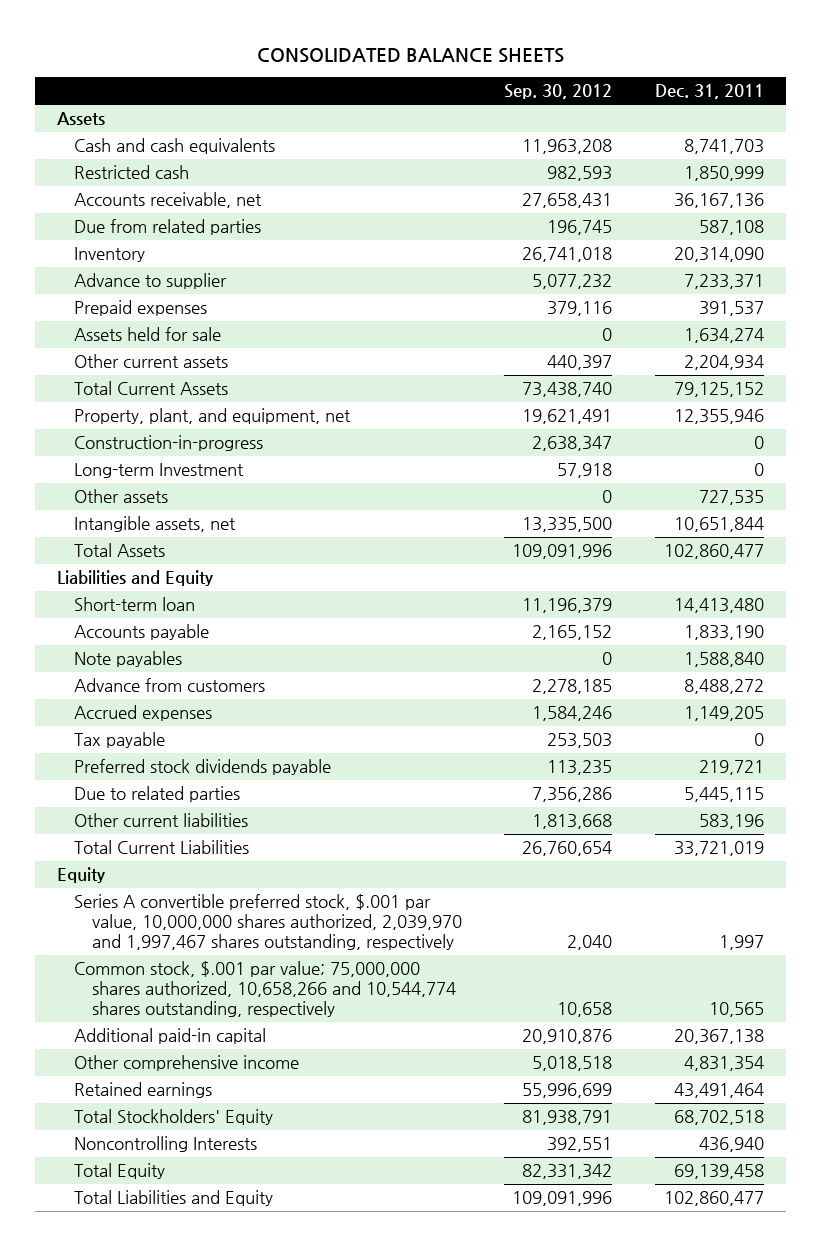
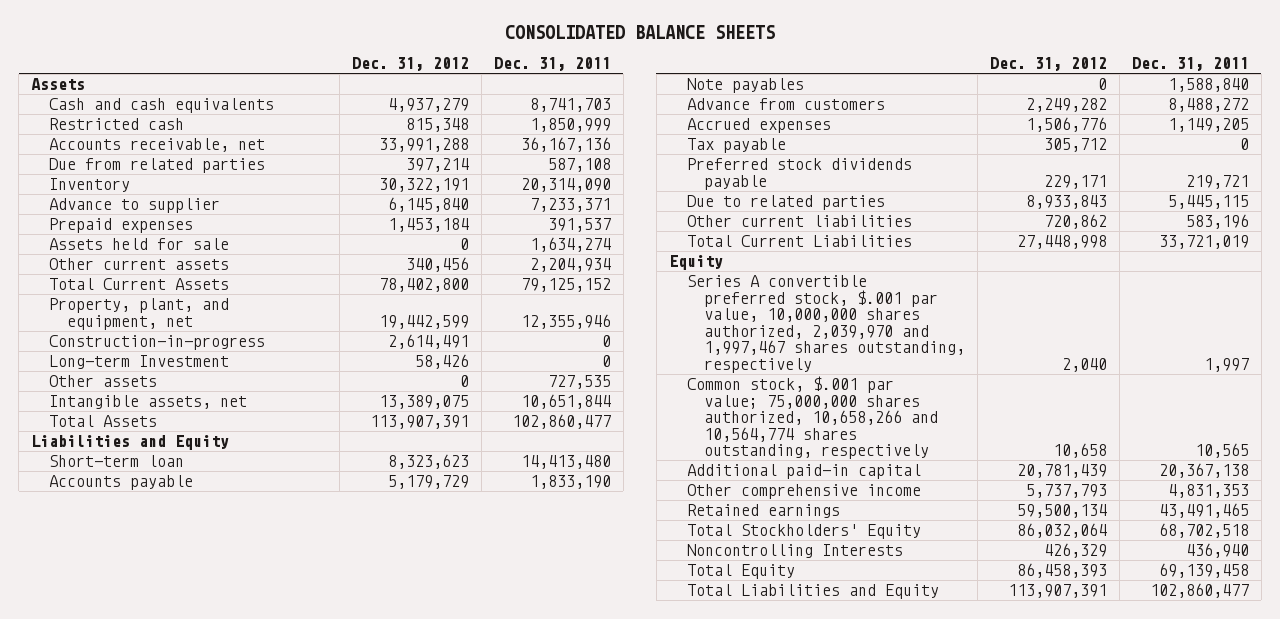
- | Sep. 30, 2012 | Dec. 31, 2011
+ | Dec. 31, 2012 | Dec. 31, 2011
- Common stock, $.001 par value; 75,000,000 shares authorized, 10,658,266 and 10,544,774 shares outstanding, respectively | 10,658 | 10,565
+ Common stock, $.001 par value; 75,000,000 shares authorized, 10,658,266 and 10,564,774 shares outstanding, respectively | 10,658 | 10,565
- Other comprehensive income | 5,018,518 | 4,831,354
- Retained earnings | 55,996,699 | 43,491,464
+ Other comprehensive income | 5,737,793 | 4,831,353
+ Retained earnings | 59,500,134 | 43,491,465

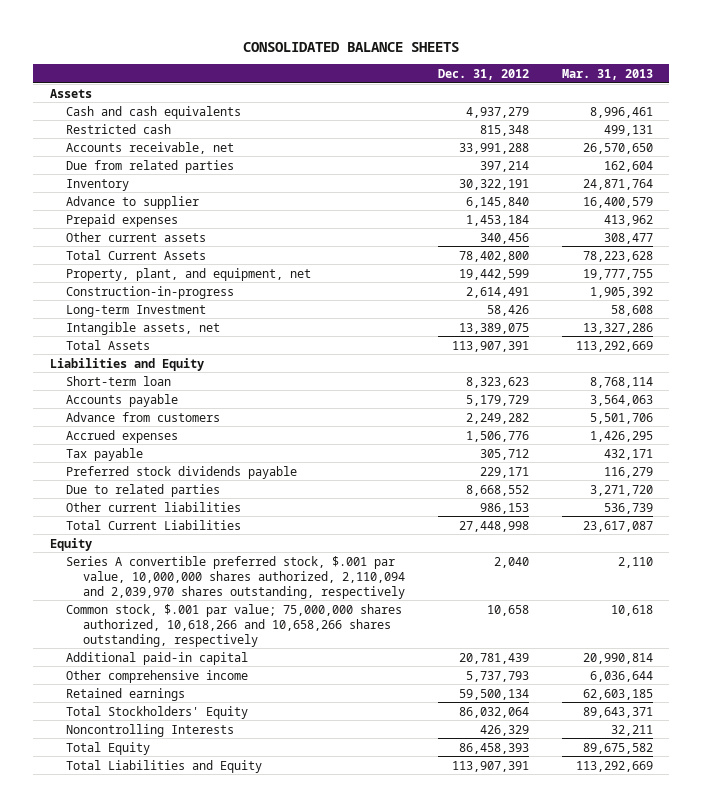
- | Dec. 31, 2012 | Dec. 31, 2011
+ | Dec. 31, 2012 | Mar. 31, 2013
- Assets held for sale | 0 | 1,634,274
- Other assets | 0 | 727,535
- Note payables | 0 | 1,588,840
- Due to related parties | 8,933,843 | 5,445,115
- Other current liabilities | 720,862 | 583,196
+ Due to related parties | 8,668,552 | 3,271,720
+ Other current liabilities | 986,153 | 536,739
- Series A convertible preferred stock, $.001 par value, 10,000,000 shares authorized, 2,039,970 and 1,997,467 shares outstanding, respectively | 2,040 | 1,997
- Common stock, $.001 par value; 75,000,000 shares authorized, 10,658,266 and 10,564,774 shares outstanding, respectively | 10,658 | 10,565
+ Series A convertible preferred stock, $.001 par value, 10,000,000 shares authorized, 2,110,094 and 2,039,970 shares outstanding, respectively | 2,040 | 2,110
+ Common stock, $.001 par value; 75,000,000 shares authorized, 10,618,266 and 10,658,266 shares outstanding, respectively | 10,658 | 10,618

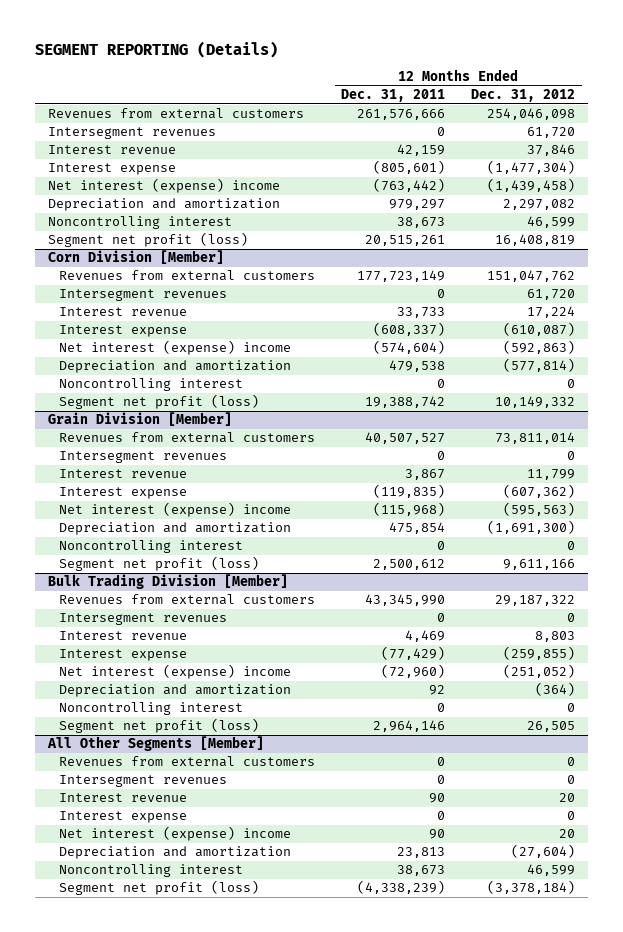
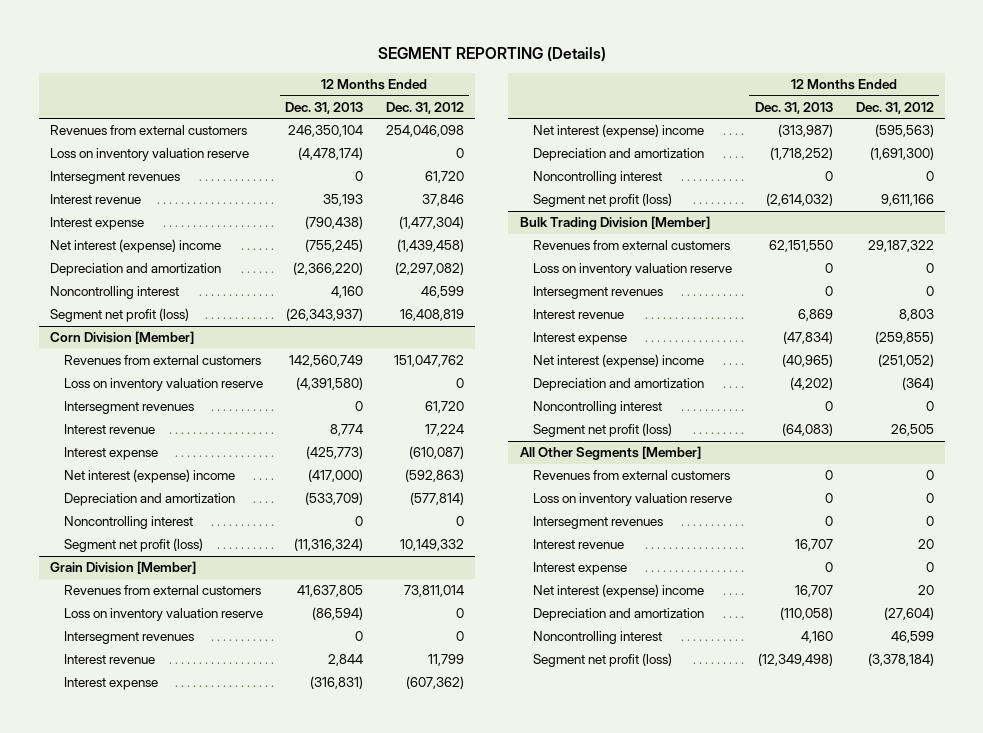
- | 12 Months Ended Dec. 31, 2011 | 12 Months Ended Dec. 31, 2012
+ | 12 Months Ended Dec. 31, 2013 | 12 Months Ended Dec. 31, 2012
+ Loss on inventory valuation reserve | (4,478,174) | 0
- Depreciation and amortization | 979,297 | 2,297,082
+ Depreciation and amortization | (2,366,220) | (2,297,082)
@ Corn Division [Member]
+ Loss on inventory valuation reserve | (4,391,580) | 0
@ Grain Division [Member]
+ Loss on inventory valuation reserve | (86,594) | 0
@ Bulk Trading Division [Member]
+ Loss on inventory valuation reserve | 0 | 0
@ All Other Segments [Member]
+ Loss on inventory valuation reserve | 0 | 0

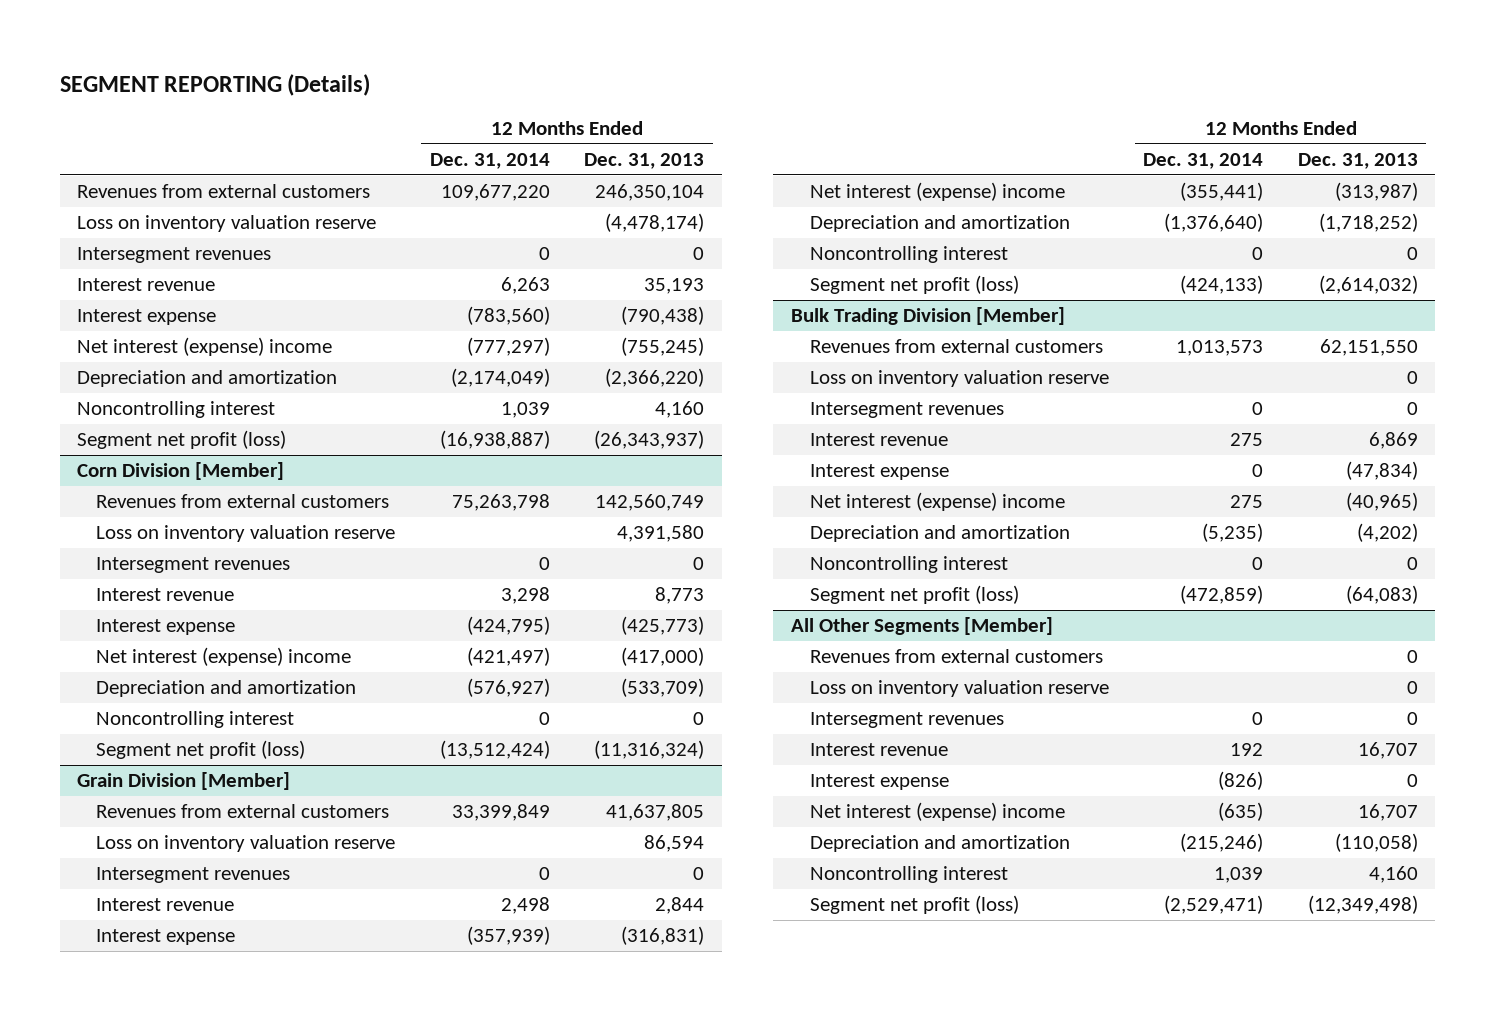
- | 12 Months Ended Dec. 31, 2013 | 12 Months Ended Dec. 31, 2012
+ | 12 Months Ended Dec. 31, 2014 | 12 Months Ended Dec. 31, 2013
@ Corn Division [Member]
- Loss on inventory valuation reserve | (4,391,580) | 0
+ Loss on inventory valuation reserve | | 4,391,580
- Interest revenue | 8,774 | 17,224
+ Interest revenue | 3,298 | 8,773
@ Grain Division [Member]
- Loss on inventory valuation reserve | (86,594) | 0
+ Loss on inventory valuation reserve | | 86,594

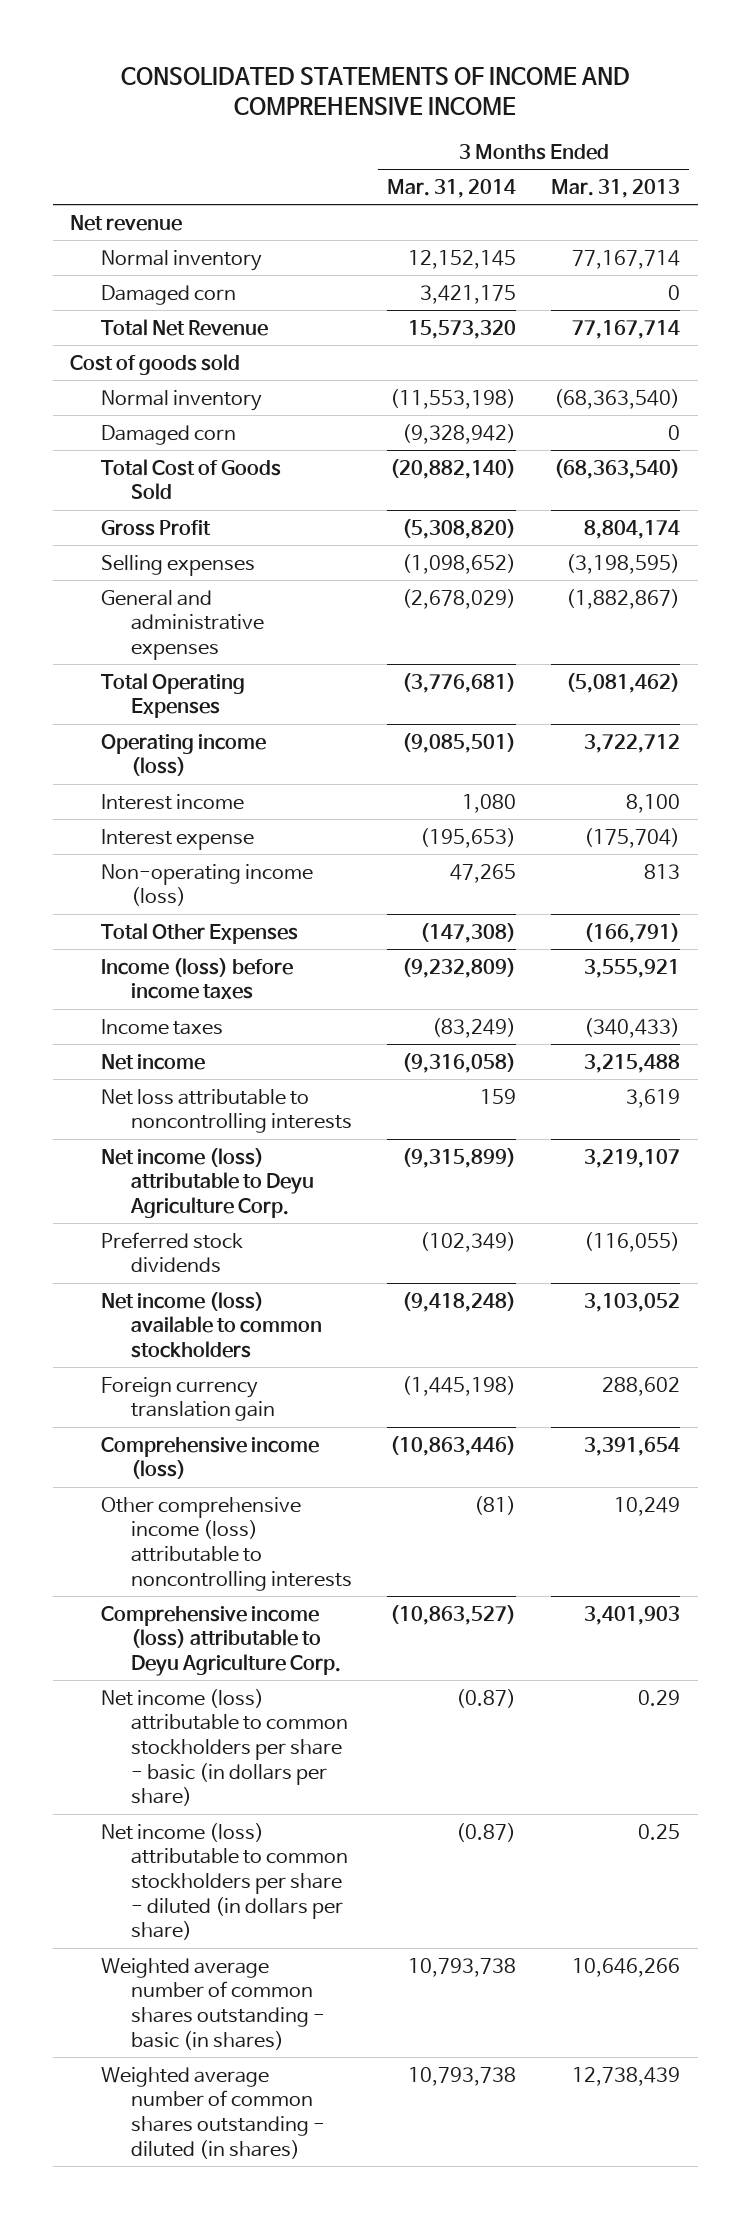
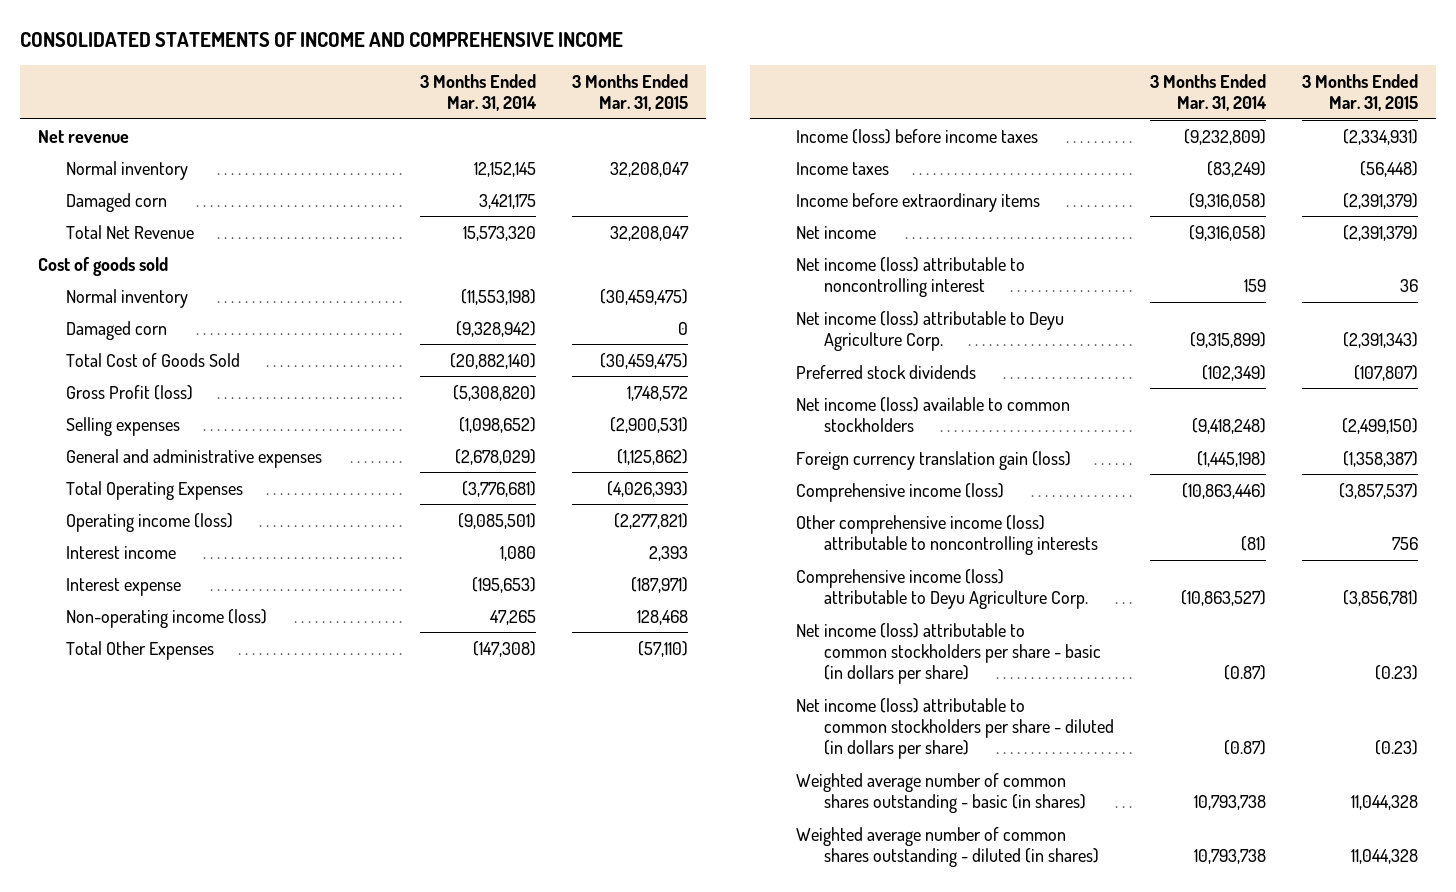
- | 3 Months Ended Mar. 31, 2014 | 3 Months Ended Mar. 31, 2013
+ | 3 Months Ended Mar. 31, 2014 | 3 Months Ended Mar. 31, 2015
- Gross Profit | (5,308,820) | 8,804,174
+ Gross Profit (loss) | (5,308,820) | 1,748,572
+ Income before extraordinary items | (9,316,058) | (2,391,379)
- Net loss attributable to noncontrolling interests | 159 | 3,619
+ Net income (loss) attributable to noncontrolling interest | 159 | 36
- Foreign currency translation gain | (1,445,198) | 288,602
+ Foreign currency translation gain (loss) | (1,445,198) | (1,358,387)

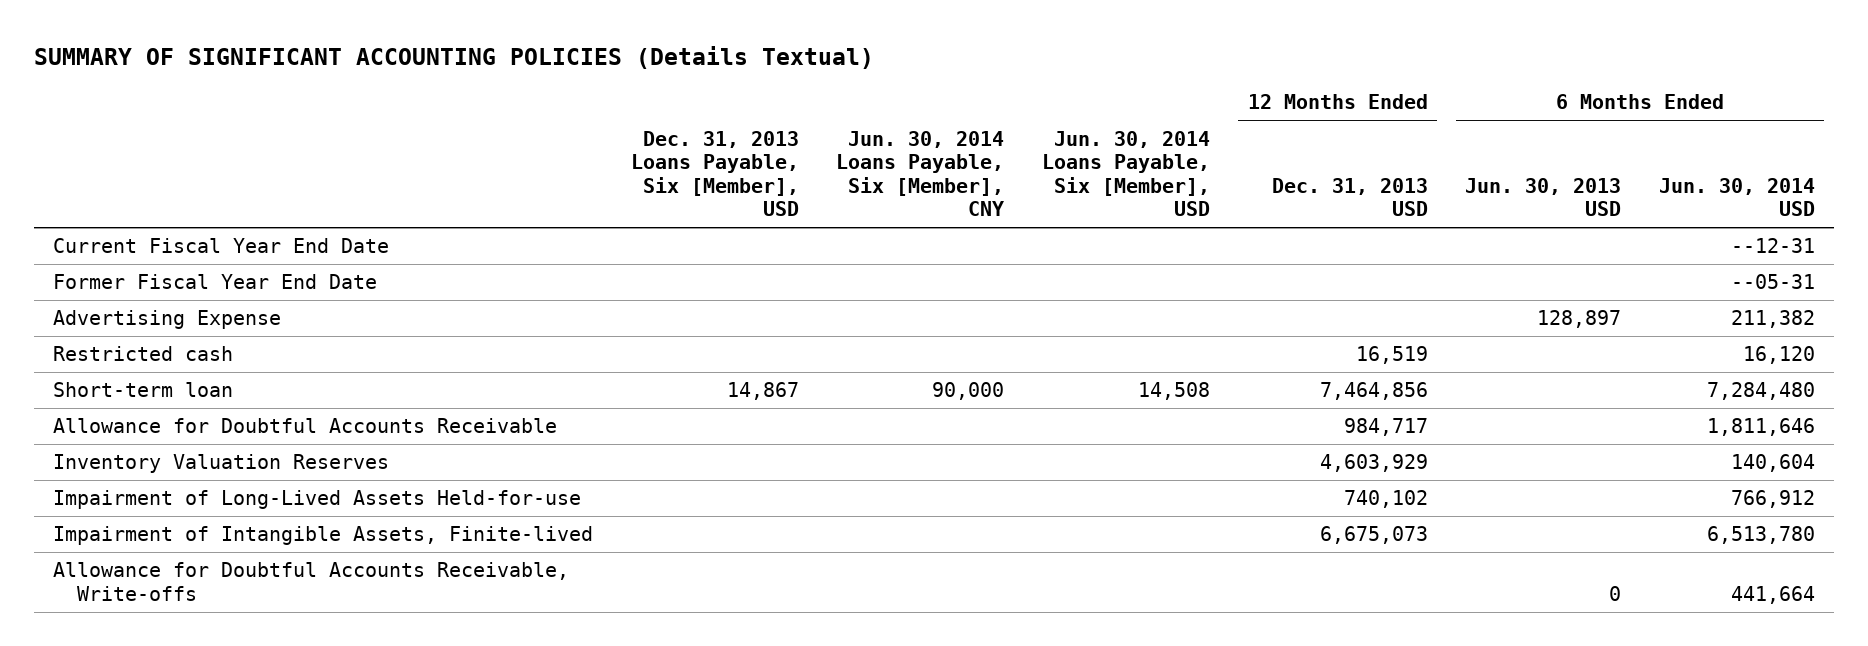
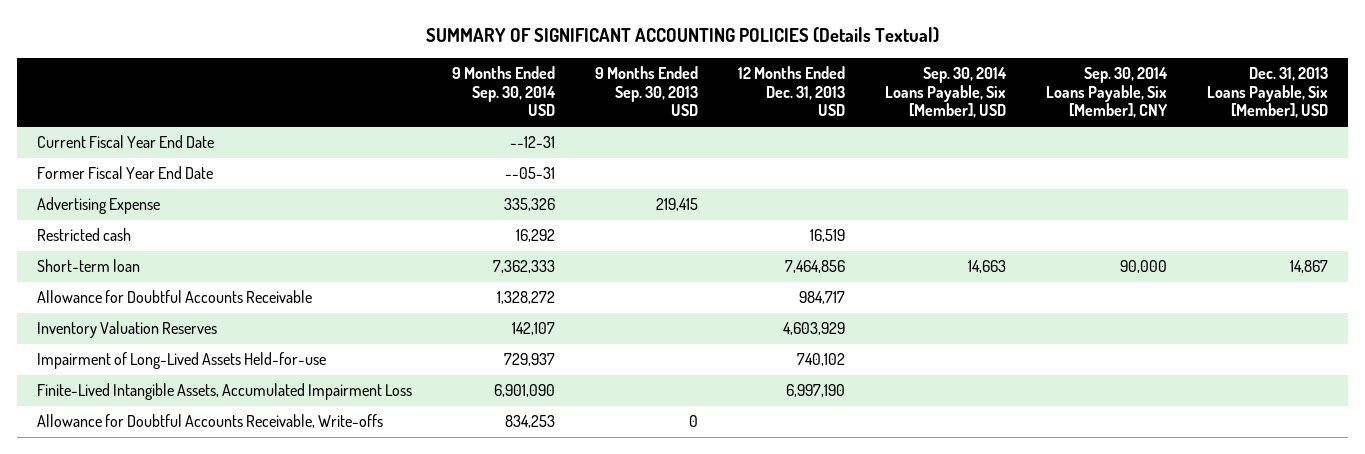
- | Dec. 31, 2013 Loans Payable, Six [Member], USD | Jun. 30, 2014 Loans Payable, Six [Member], CNY | Jun. 30, 2014 Loans Payable, Six [Member], USD | 12 Months Ended Dec. 31, 2013 USD | 6 Months Ended Jun. 30, 2013 USD | 6 Months Ended Jun. 30, 2014 USD
+ | 9 Months Ended Sep. 30, 2014 USD | 9 Months Ended Sep. 30, 2013 USD | 12 Months Ended Dec. 31, 2013 USD | Sep. 30, 2014 Loans Payable, Six [Member], USD | Sep. 30, 2014 Loans Payable, Six [Member], CNY | Dec. 31, 2013 Loans Payable, Six [Member], USD
- Impairment of Intangible Assets, Finite-lived | | | | 6,675,073 | | 6,513,780
+ Finite-Lived Intangible Assets, Accumulated Impairment Loss | 6,901,090 | | 6,997,190 | | |

